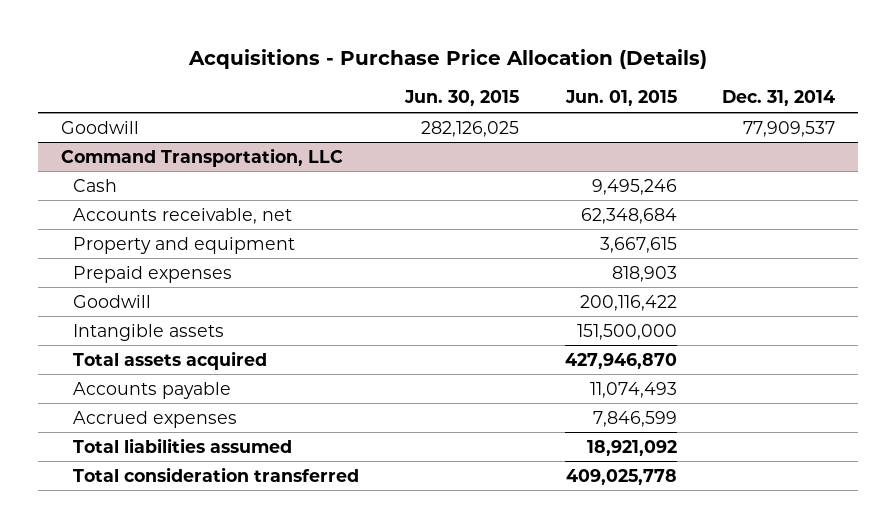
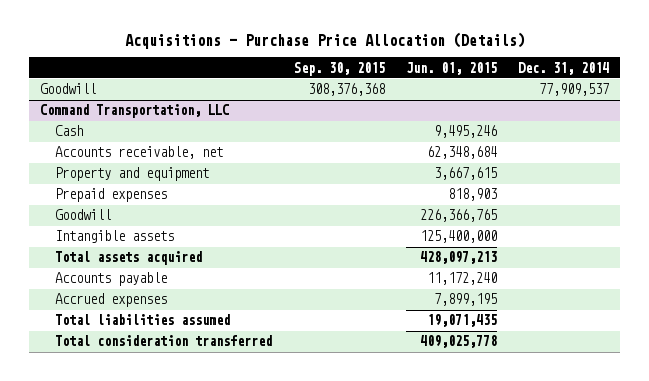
- | Jun. 30, 2015 | Jun. 01, 2015 | Dec. 31, 2014
+ | Sep. 30, 2015 | Jun. 01, 2015 | Dec. 31, 2014
@ Command Transportation, LLC
- Goodwill | | 200,116,422 |
- Intangible assets | | 151,500,000 |
- Total assets acquired | | 427,946,870 |
- Accounts payable | | 11,074,493 |
- Accrued expenses | | 7,846,599 |
- Total liabilities assumed | | 18,921,092 |
+ Goodwill | | 226,366,765 |
+ Intangible assets | | 125,400,000 |
+ Total assets acquired | | 428,097,213 |
+ Accounts payable | | 11,172,240 |
+ Accrued expenses | | 7,899,195 |
+ Total liabilities assumed | | 19,071,435 |

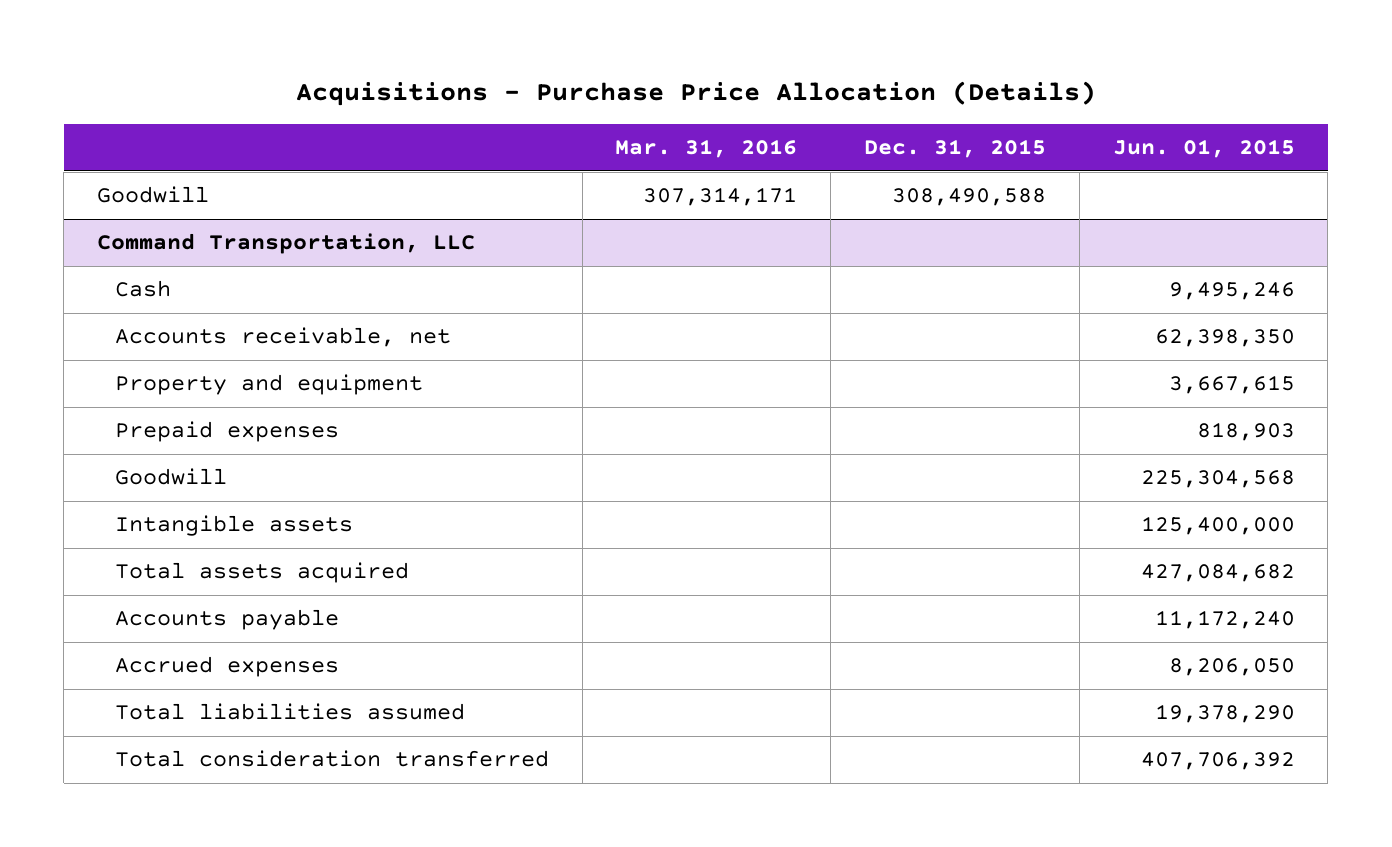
- | Sep. 30, 2015 | Jun. 01, 2015 | Dec. 31, 2014
+ | Mar. 31, 2016 | Dec. 31, 2015 | Jun. 01, 2015
@ Command Transportation, LLC
- Accounts receivable, net | | 62,348,684 |
+ Accounts receivable, net | | | 62,398,350
- Goodwill | | 226,366,765 |
+ Goodwill | | | 225,304,568
- Total assets acquired | | 428,097,213 |
+ Total assets acquired | | | 427,084,682
- Accrued expenses | | 7,899,195 |
- Total liabilities assumed | | 19,071,435 |
- Total consideration transferred | | 409,025,778 |
+ Accrued expenses | | | 8,206,050
+ Total liabilities assumed | | | 19,378,290
+ Total consideration transferred | | | 407,706,392

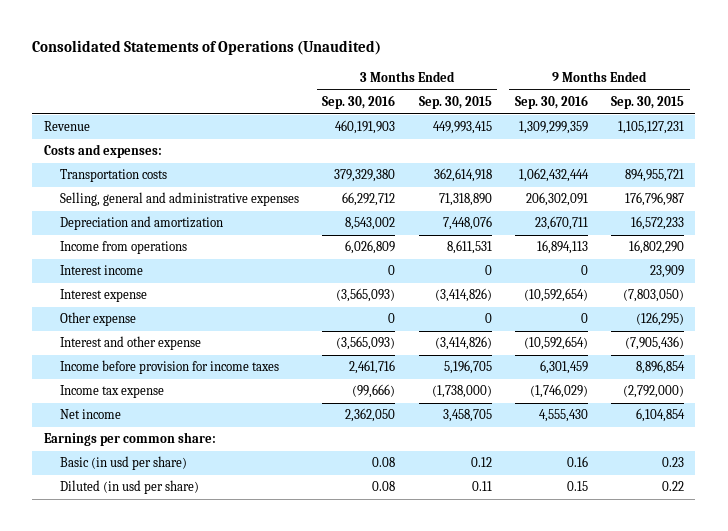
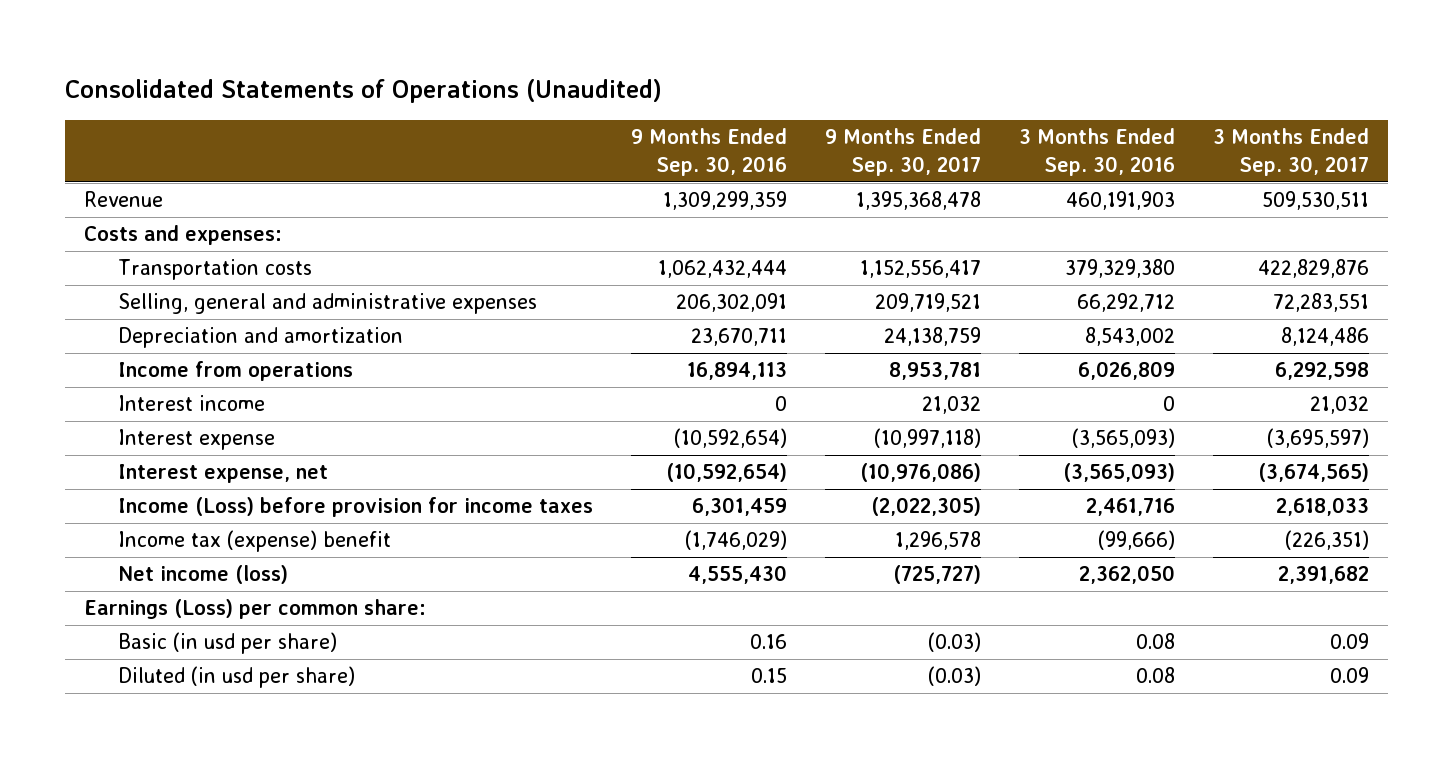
- | 3 Months Ended Sep. 30, 2016 | 3 Months Ended Sep. 30, 2015 | 9 Months Ended Sep. 30, 2016 | 9 Months Ended Sep. 30, 2015
+ | 9 Months Ended Sep. 30, 2016 | 9 Months Ended Sep. 30, 2017 | 3 Months Ended Sep. 30, 2016 | 3 Months Ended Sep. 30, 2017
- Other expense | 0 | 0 | 0 | (126,295)
- Interest and other expense | (3,565,093) | (3,414,826) | (10,592,654) | (7,905,436)
- Income before provision for income taxes | 2,461,716 | 5,196,705 | 6,301,459 | 8,896,854
- Income tax expense | (99,666) | (1,738,000) | (1,746,029) | (2,792,000)
- Net income | 2,362,050 | 3,458,705 | 4,555,430 | 6,104,854
- Earnings per common share:
+ Interest expense, net | (10,592,654) | (10,976,086) | (3,565,093) | (3,674,565)
+ Income (Loss) before provision for income taxes | 6,301,459 | (2,022,305) | 2,461,716 | 2,618,033
+ Income tax (expense) benefit | (1,746,029) | 1,296,578 | (99,666) | (226,351)
+ Net income (loss) | 4,555,430 | (725,727) | 2,362,050 | 2,391,682
+ Earnings (Loss) per common share:

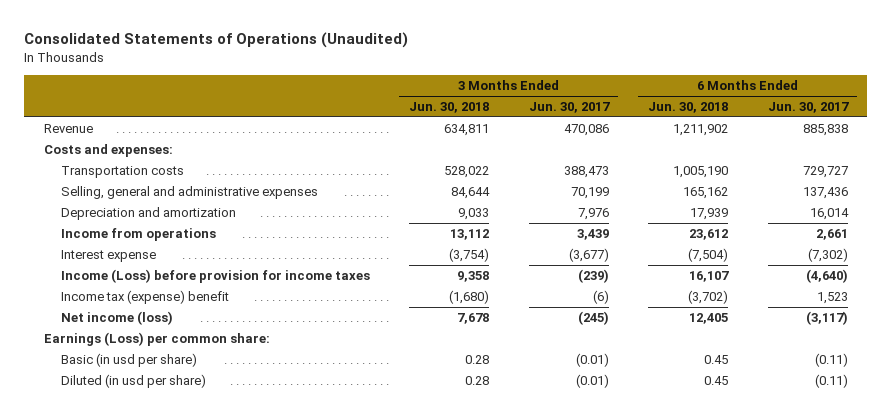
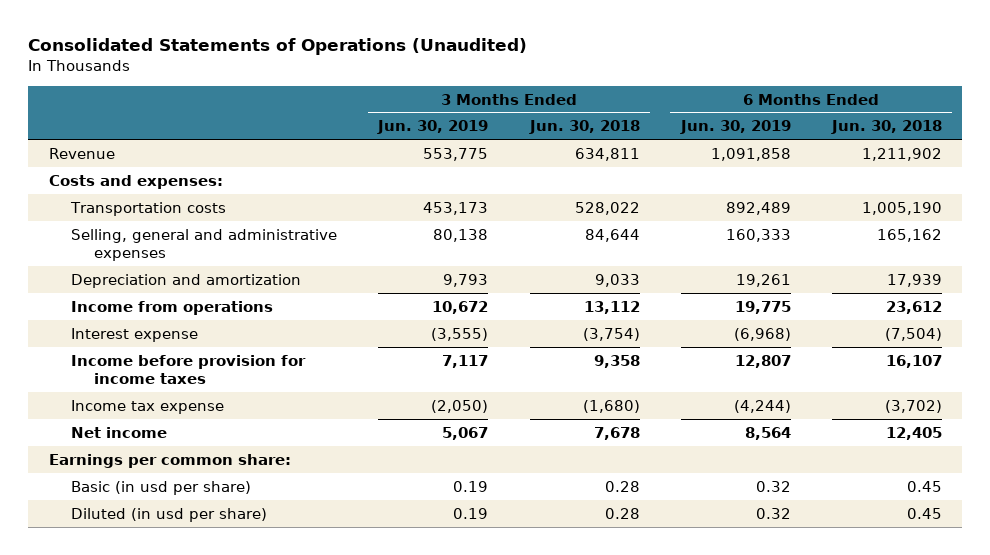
- | 3 Months Ended Jun. 30, 2018 | 3 Months Ended Jun. 30, 2017 | 6 Months Ended Jun. 30, 2018 | 6 Months Ended Jun. 30, 2017
+ | 3 Months Ended Jun. 30, 2019 | 3 Months Ended Jun. 30, 2018 | 6 Months Ended Jun. 30, 2019 | 6 Months Ended Jun. 30, 2018
- Income (Loss) before provision for income taxes | 9,358 | (239) | 16,107 | (4,640)
- Income tax (expense) benefit | (1,680) | (6) | (3,702) | 1,523
- Net income (loss) | 7,678 | (245) | 12,405 | (3,117)
- Earnings (Loss) per common share:
+ Income before provision for income taxes | 7,117 | 9,358 | 12,807 | 16,107
+ Income tax expense | (2,050) | (1,680) | (4,244) | (3,702)
+ Net income | 5,067 | 7,678 | 8,564 | 12,405
+ Earnings per common share:

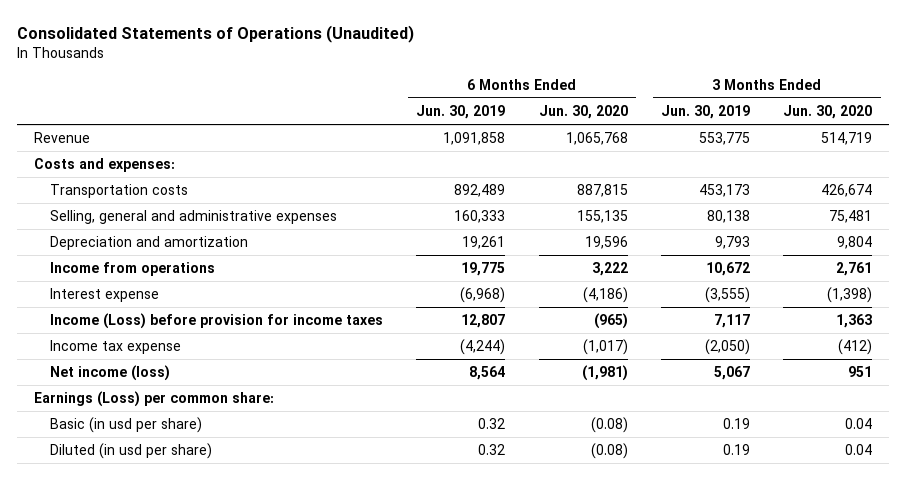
- | 3 Months Ended Jun. 30, 2019 | 3 Months Ended Jun. 30, 2018 | 6 Months Ended Jun. 30, 2019 | 6 Months Ended Jun. 30, 2018
+ | 6 Months Ended Jun. 30, 2019 | 6 Months Ended Jun. 30, 2020 | 3 Months Ended Jun. 30, 2019 | 3 Months Ended Jun. 30, 2020
- Income before provision for income taxes | 7,117 | 9,358 | 12,807 | 16,107
+ Income (Loss) before provision for income taxes | 12,807 | (965) | 7,117 | 1,363
- Net income | 5,067 | 7,678 | 8,564 | 12,405
- Earnings per common share:
+ Net income (loss) | 8,564 | (1,981) | 5,067 | 951
+ Earnings (Loss) per common share:

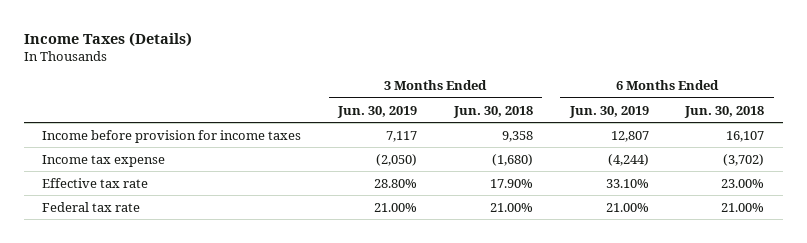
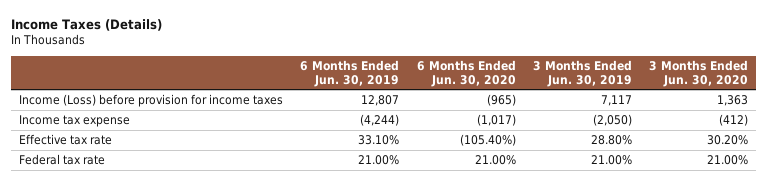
- | 3 Months Ended Jun. 30, 2019 | 3 Months Ended Jun. 30, 2018 | 6 Months Ended Jun. 30, 2019 | 6 Months Ended Jun. 30, 2018
+ | 6 Months Ended Jun. 30, 2019 | 6 Months Ended Jun. 30, 2020 | 3 Months Ended Jun. 30, 2019 | 3 Months Ended Jun. 30, 2020
- Income before provision for income taxes | 7,117 | 9,358 | 12,807 | 16,107
+ Income (Loss) before provision for income taxes | 12,807 | (965) | 7,117 | 1,363

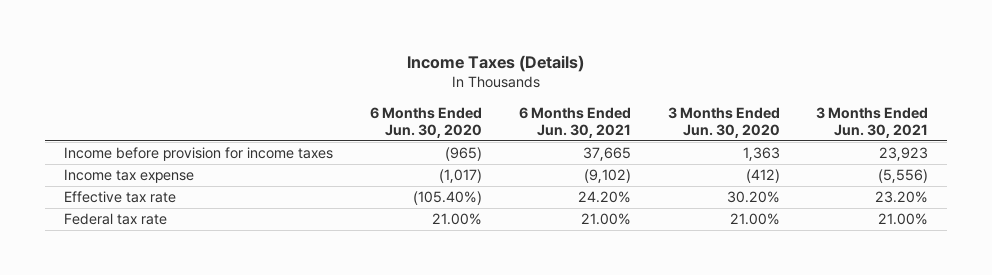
- | 6 Months Ended Jun. 30, 2019 | 6 Months Ended Jun. 30, 2020 | 3 Months Ended Jun. 30, 2019 | 3 Months Ended Jun. 30, 2020
+ | 6 Months Ended Jun. 30, 2020 | 6 Months Ended Jun. 30, 2021 | 3 Months Ended Jun. 30, 2020 | 3 Months Ended Jun. 30, 2021
- Income (Loss) before provision for income taxes | 12,807 | (965) | 7,117 | 1,363
+ Income before provision for income taxes | (965) | 37,665 | 1,363 | 23,923

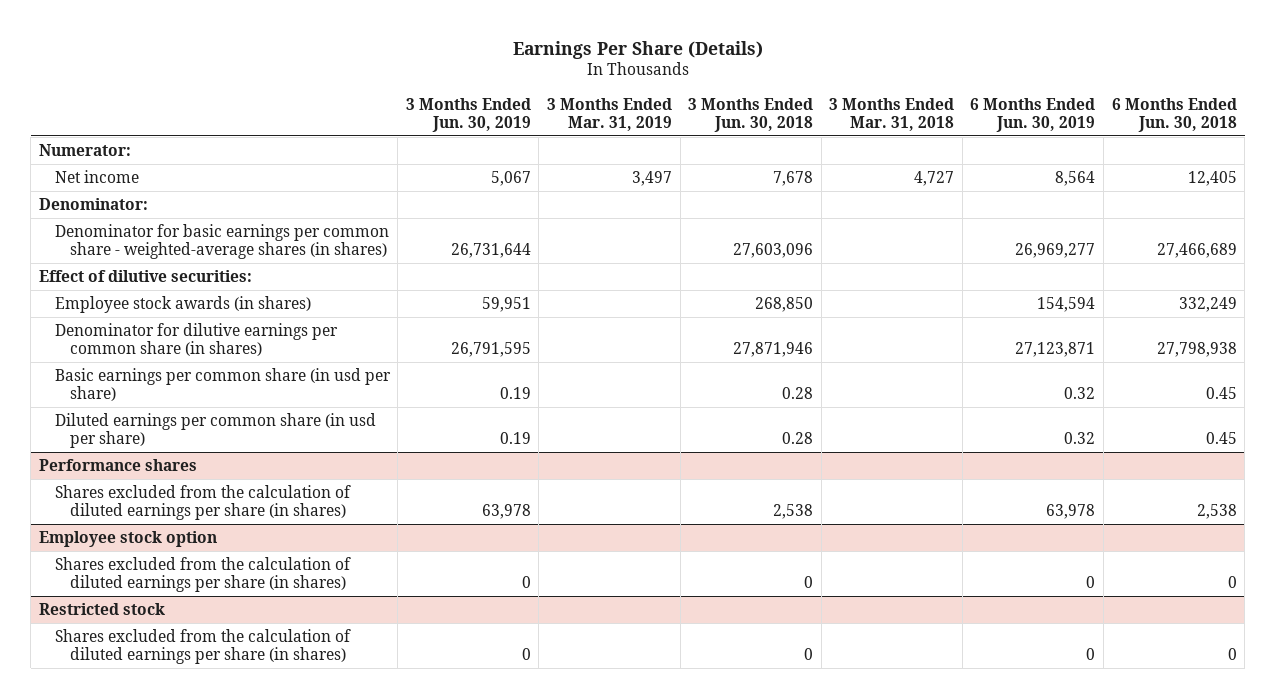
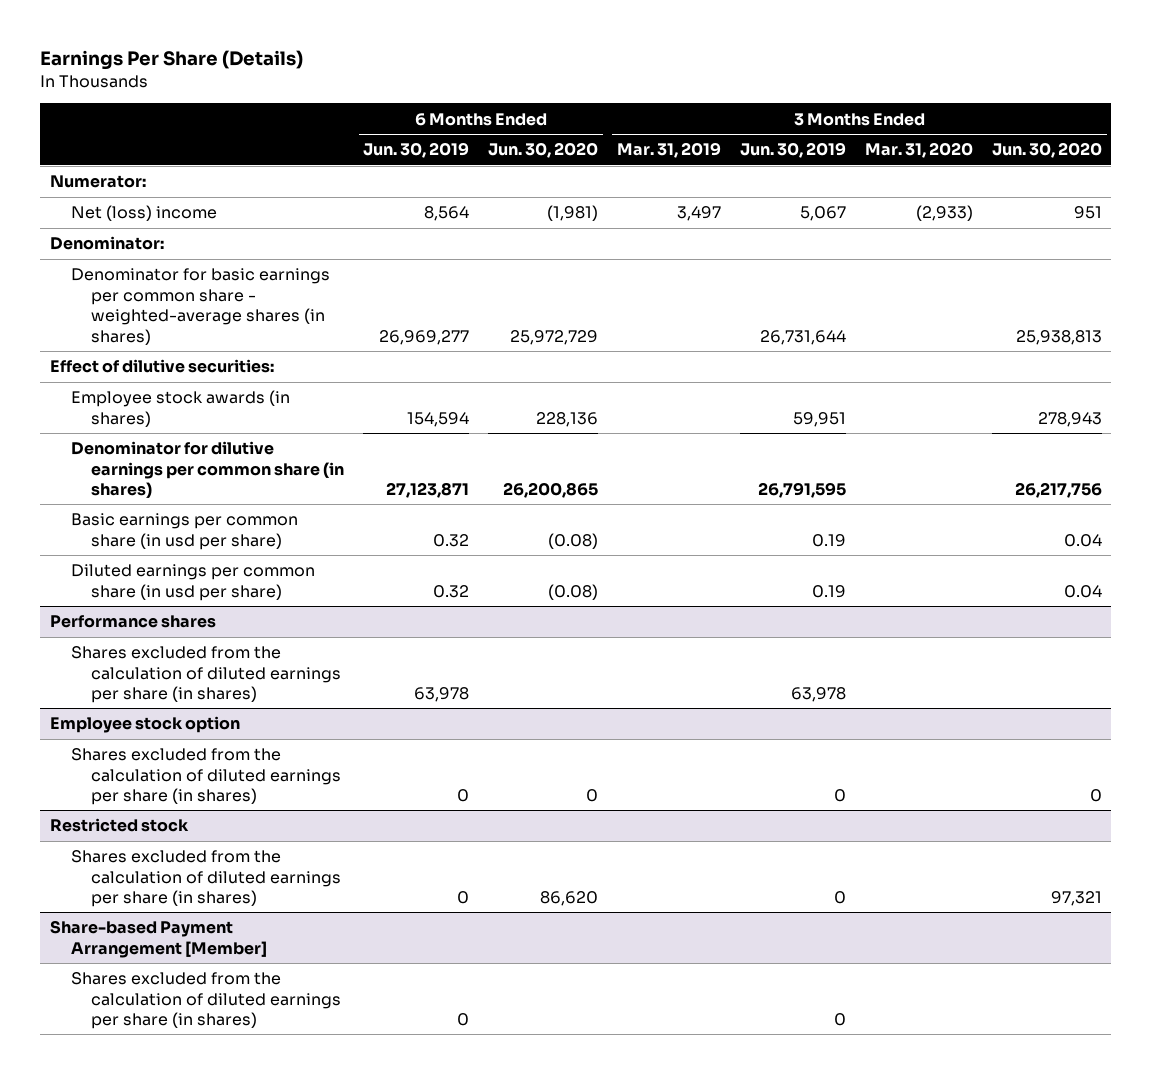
- | 3 Months Ended Jun. 30, 2019 | 3 Months Ended Mar. 31, 2019 | 3 Months Ended Jun. 30, 2018 | 3 Months Ended Mar. 31, 2018 | 6 Months Ended Jun. 30, 2019 | 6 Months Ended Jun. 30, 2018
+ | 6 Months Ended Jun. 30, 2019 | 6 Months Ended Jun. 30, 2020 | 3 Months Ended Mar. 31, 2019 | 3 Months Ended Jun. 30, 2019 | 3 Months Ended Mar. 31, 2020 | 3 Months Ended Jun. 30, 2020
- Net income | 5,067 | 3,497 | 7,678 | 4,727 | 8,564 | 12,405
+ Net (loss) income | 8,564 | (1,981) | 3,497 | 5,067 | (2,933) | 951
+ Share-based Payment Arrangement [Member]
+ Shares excluded from the calculation of diluted earnings per share (in shares) | 0 | | | 0 | |

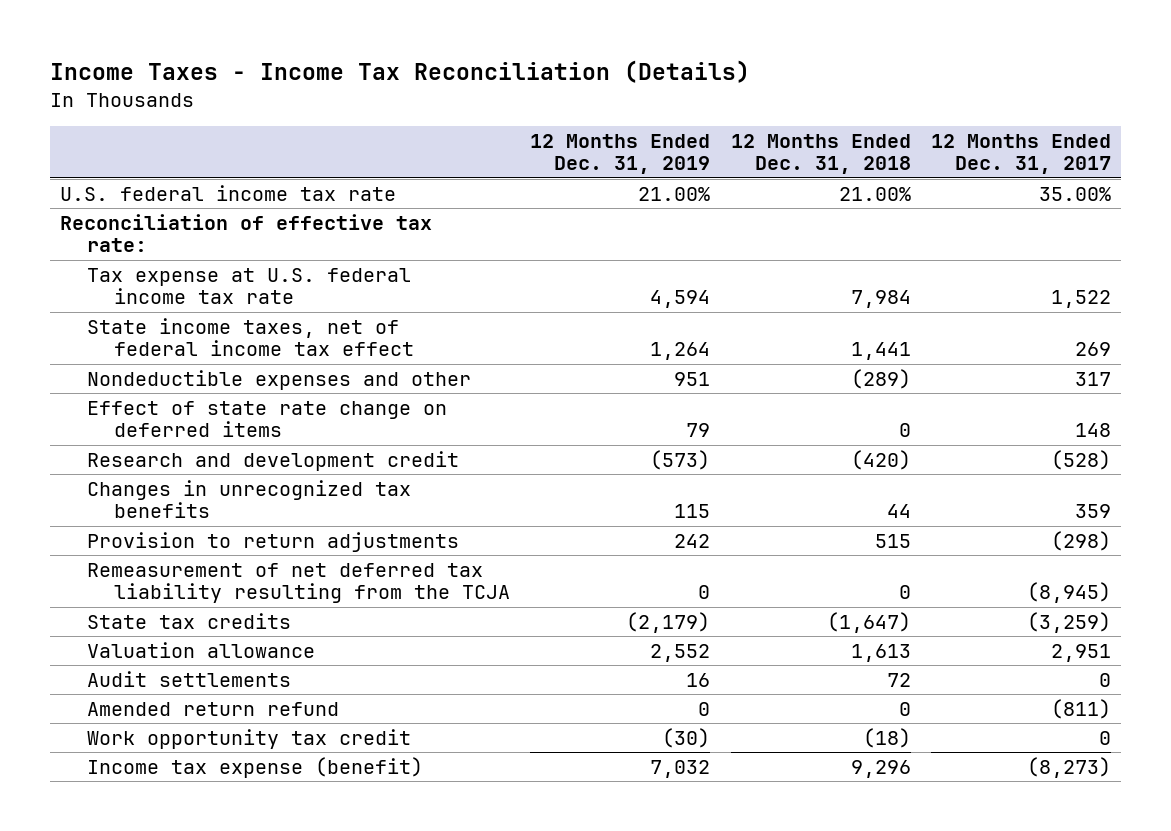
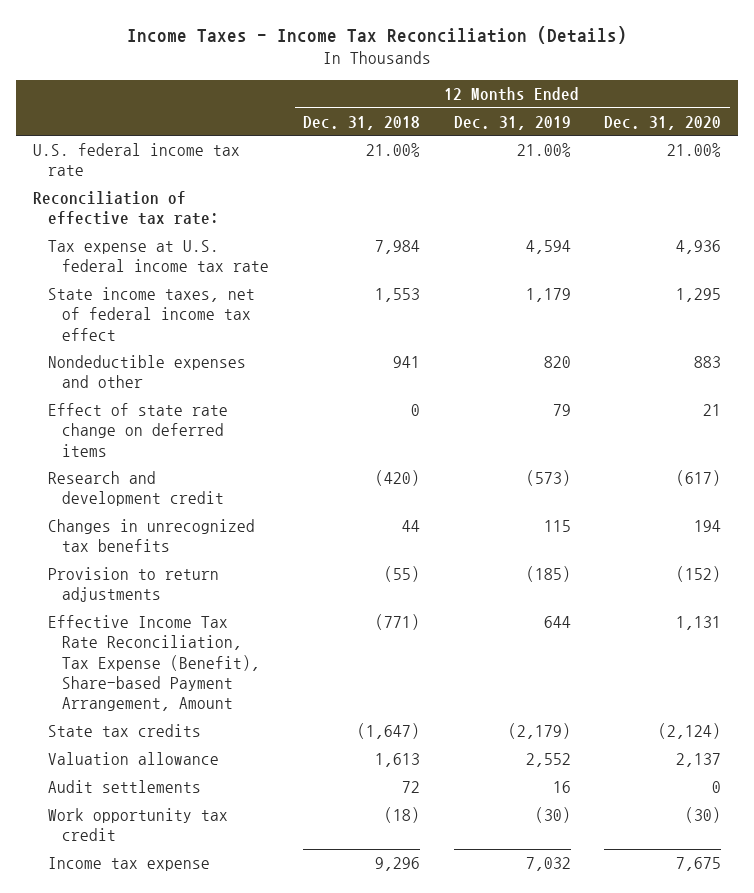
- | 12 Months Ended Dec. 31, 2019 | 12 Months Ended Dec. 31, 2018 | 12 Months Ended Dec. 31, 2017
+ | 12 Months Ended Dec. 31, 2018 | 12 Months Ended Dec. 31, 2019 | 12 Months Ended Dec. 31, 2020
- State income taxes, net of federal income tax effect | 1,264 | 1,441 | 269
- Nondeductible expenses and other | 951 | (289) | 317
+ State income taxes, net of federal income tax effect | 1,553 | 1,179 | 1,295
+ Nondeductible expenses and other | 941 | 820 | 883
- Provision to return adjustments | 242 | 515 | (298)
- Remeasurement of net deferred tax liability resulting from the TCJA | 0 | 0 | (8,945)
+ Provision to return adjustments | (55) | (185) | (152)
+ Effective Income Tax Rate Reconciliation, Tax Expense (Benefit), Share-based Payment Arrangement, Amount | (771) | 644 | 1,131
- Amended return refund | 0 | 0 | (811)
- Income tax expense (benefit) | 7,032 | 9,296 | (8,273)
+ Income tax expense | 9,296 | 7,032 | 7,675

